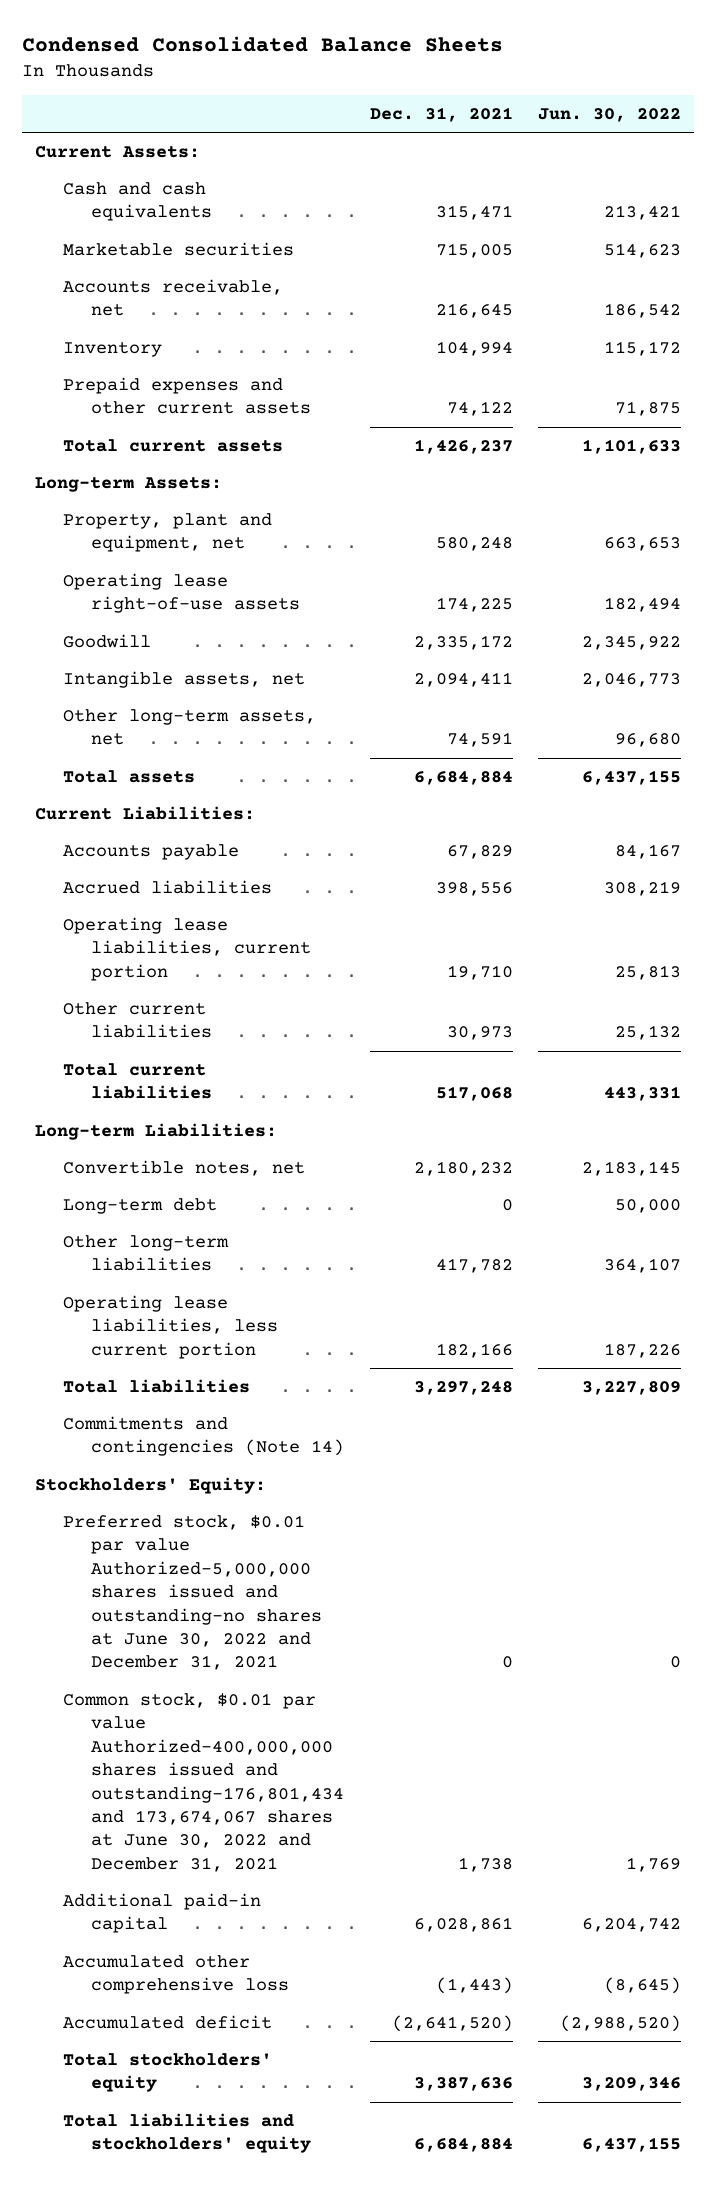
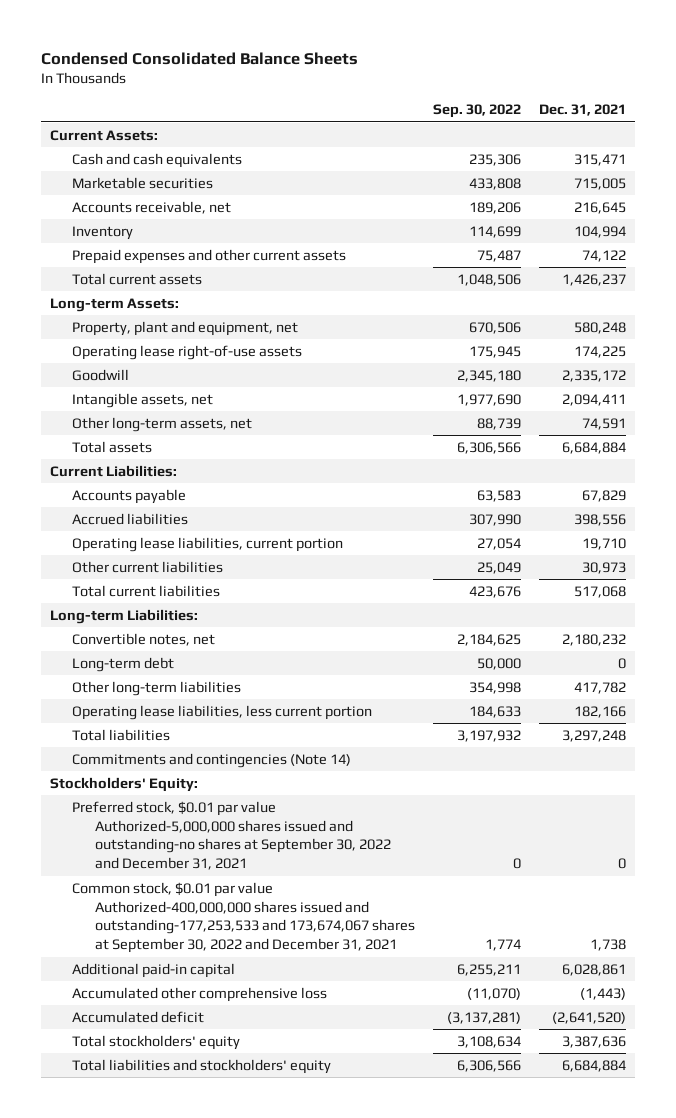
- | Dec. 31, 2021 | Jun. 30, 2022
+ | Sep. 30, 2022 | Dec. 31, 2021
- Preferred stock, $0.01 par value Authorized-5,000,000 shares issued and outstanding-no shares at June 30, 2022 and December 31, 2021 | 0 | 0
- Common stock, $0.01 par value Authorized-400,000,000 shares issued and outstanding-176,801,434 and 173,674,067 shares at June 30, 2022 and December 31, 2021 | 1,738 | 1,769
+ Preferred stock, $0.01 par value Authorized-5,000,000 shares issued and outstanding-no shares at September 30, 2022 and December 31, 2021 | 0 | 0
+ Common stock, $0.01 par value Authorized-400,000,000 shares issued and outstanding-177,253,533 and 173,674,067 shares at September 30, 2022 and December 31, 2021 | 1,774 | 1,738

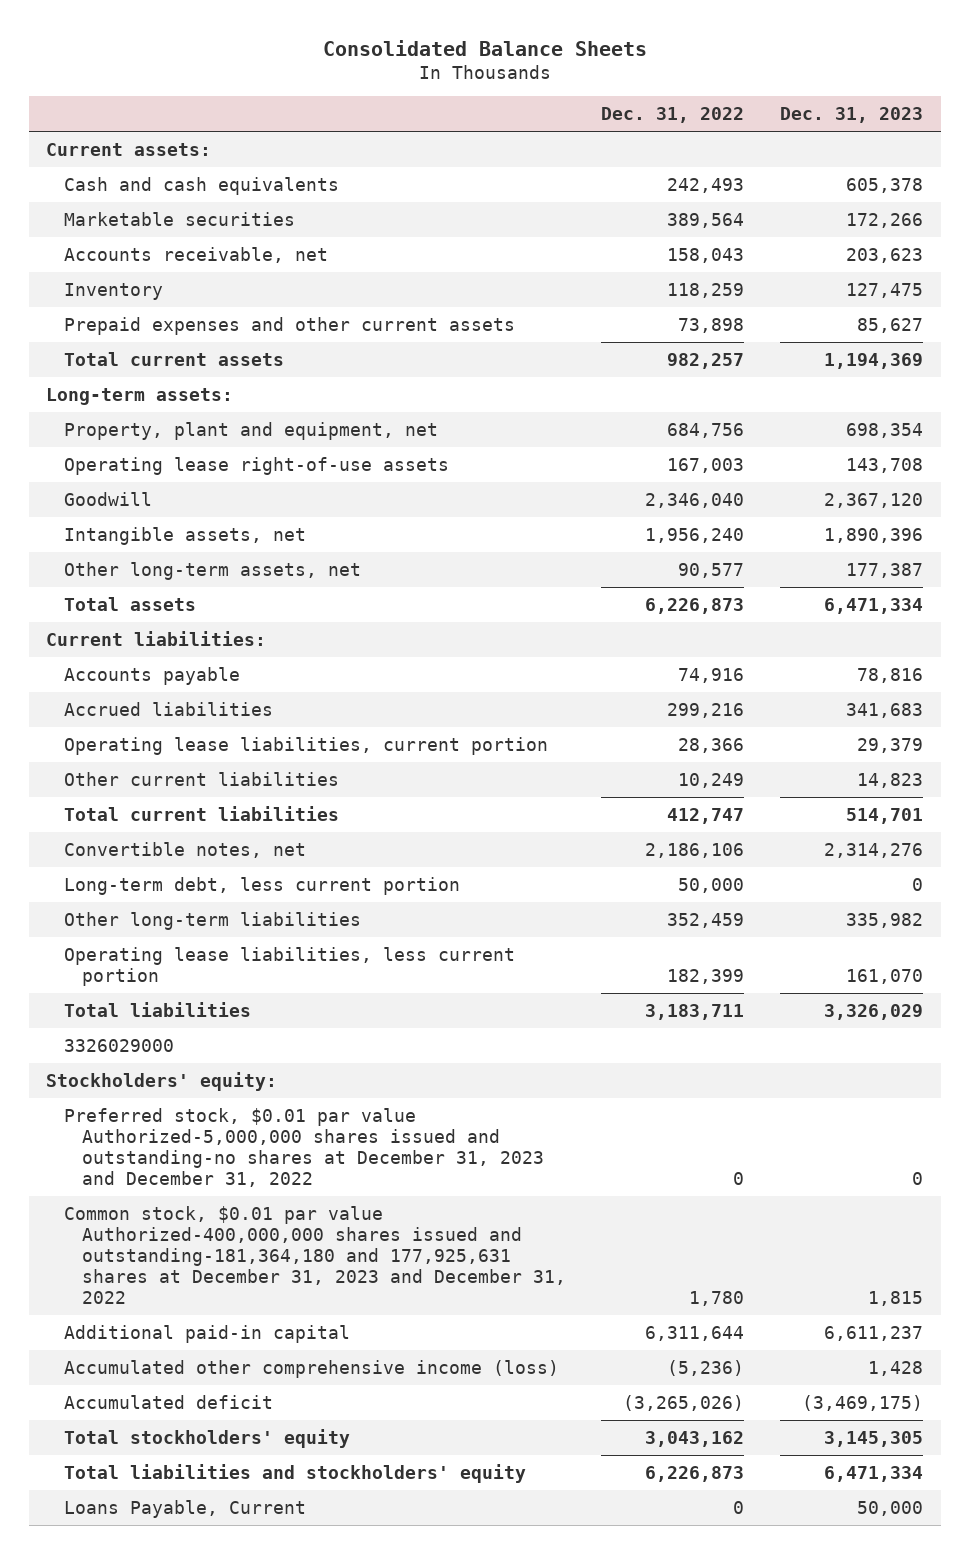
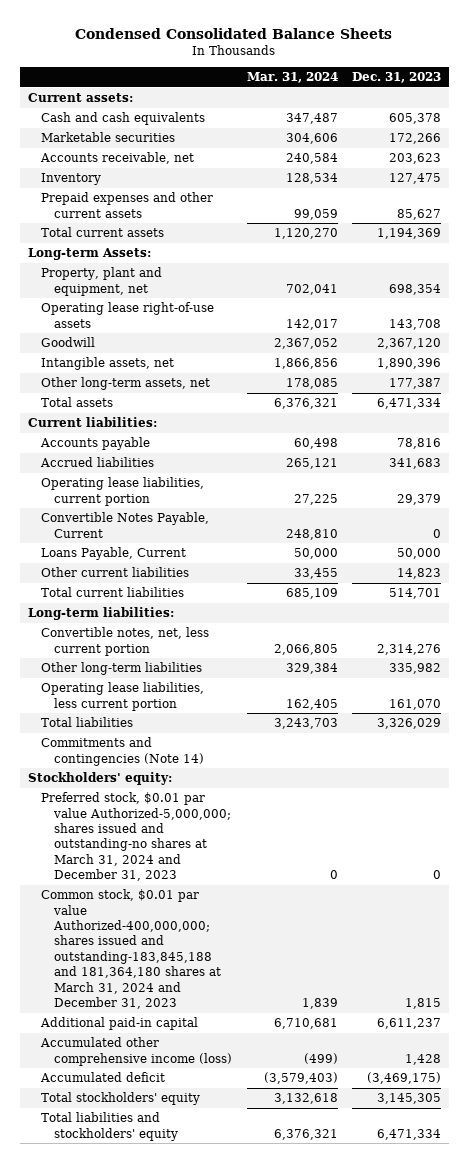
- Consolidated Balance Sheets
+ Condensed Consolidated Balance Sheets
- | Dec. 31, 2022 | Dec. 31, 2023
+ | Mar. 31, 2024 | Dec. 31, 2023
- Long-term assets:
+ Long-term Assets:
+ Convertible Notes Payable, Current | 248,810 | 0
moved up: Loans Payable, Current | 50,000 | 50,000
- Convertible notes, net | 2,186,106 | 2,314,276
- Long-term debt, less current portion | 50,000 | 0
+ Long-term liabilities:
+ Convertible notes, net, less current portion | 2,066,805 | 2,314,276
- 3326029000
+ Commitments and contingencies (Note 14)
- Preferred stock, $0.01 par value Authorized-5,000,000 shares issued and outstanding-no shares at December 31, 2023 and December 31, 2022 | 0 | 0
- Common stock, $0.01 par value Authorized-400,000,000 shares issued and outstanding-181,364,180 and 177,925,631 shares at December 31, 2023 and December 31, 2022 | 1,780 | 1,815
+ Preferred stock, $0.01 par value Authorized-5,000,000; shares issued and outstanding-no shares at March 31, 2024 and December 31, 2023 | 0 | 0
+ Common stock, $0.01 par value Authorized-400,000,000; shares issued and outstanding-183,845,188 and 181,364,180 shares at March 31, 2024 and December 31, 2023 | 1,839 | 1,815

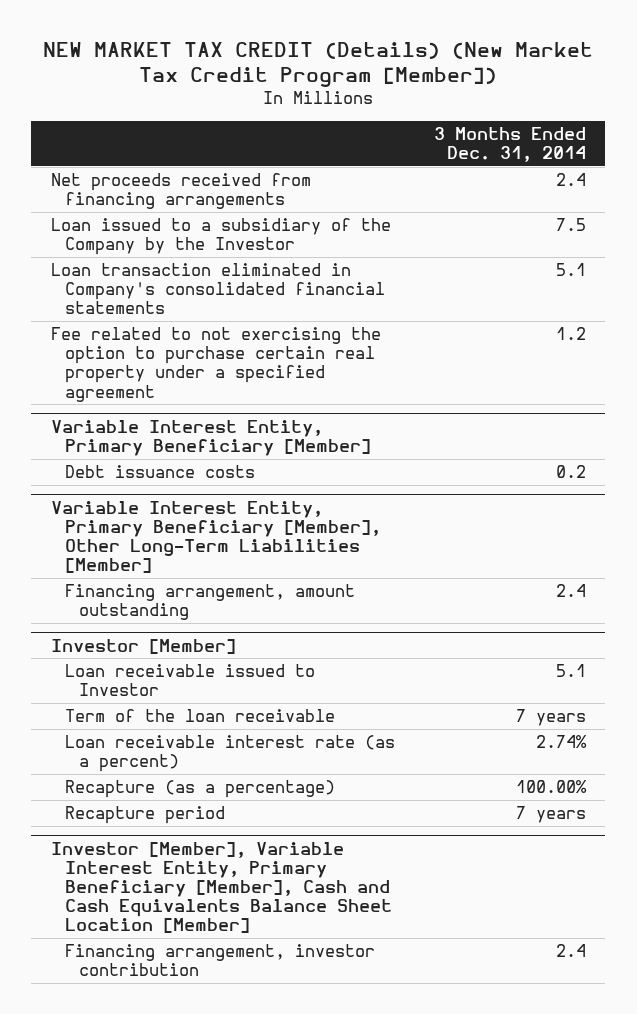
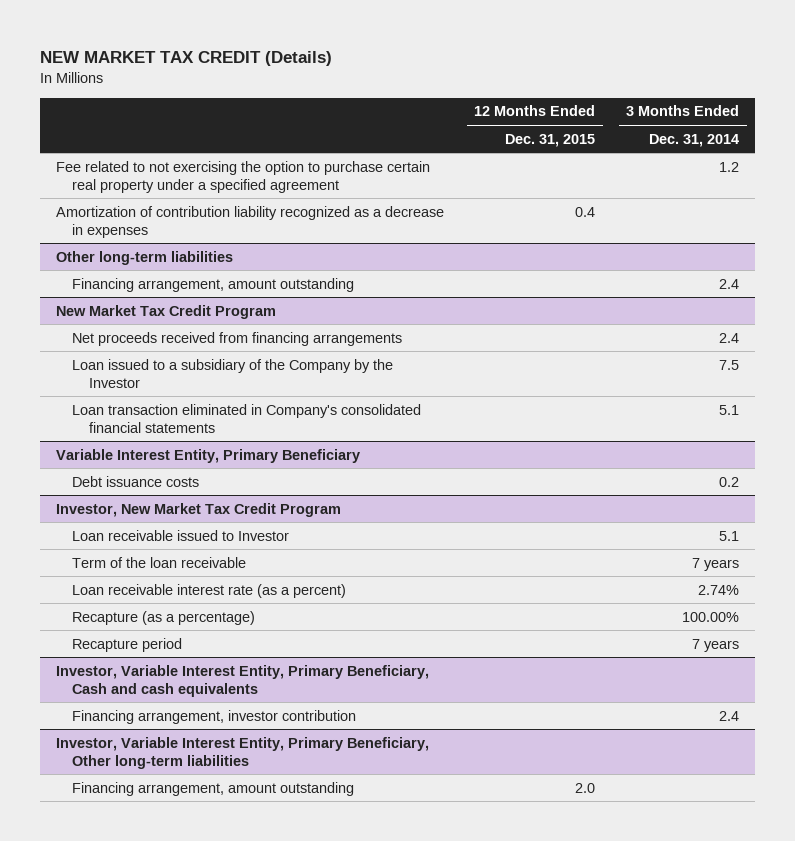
- NEW MARKET TAX CREDIT (Details) (New Market Tax Credit Program [Member])
+ NEW MARKET TAX CREDIT (Details)
- | 3 Months Ended Dec. 31, 2014
+ | 12 Months Ended Dec. 31, 2015 | 3 Months Ended Dec. 31, 2014
moved up: Fee related to not exercising the option to purchase certain real property under a specified agreement | | 1.2
+ Amortization of contribution liability recognized as a decrease in expenses | 0.4 |
+ Other long-term liabilities
+ Financing arrangement, amount outstanding | | 2.4
+ New Market Tax Credit Program
- Variable Interest Entity, Primary Beneficiary [Member]
+ Variable Interest Entity, Primary Beneficiary
- Variable Interest Entity, Primary Beneficiary [Member], Other Long-Term Liabilities [Member]
- Financing arrangement, amount outstanding | 2.4
- Investor [Member]
+ Investor, New Market Tax Credit Program
- Investor [Member], Variable Interest Entity, Primary Beneficiary [Member], Cash and Cash Equivalents Balance Sheet Location [Member]
+ Investor, Variable Interest Entity, Primary Beneficiary, Cash and cash equivalents
+ Investor, Variable Interest Entity, Primary Beneficiary, Other long-term liabilities
+ Financing arrangement, amount outstanding | 2.0 |

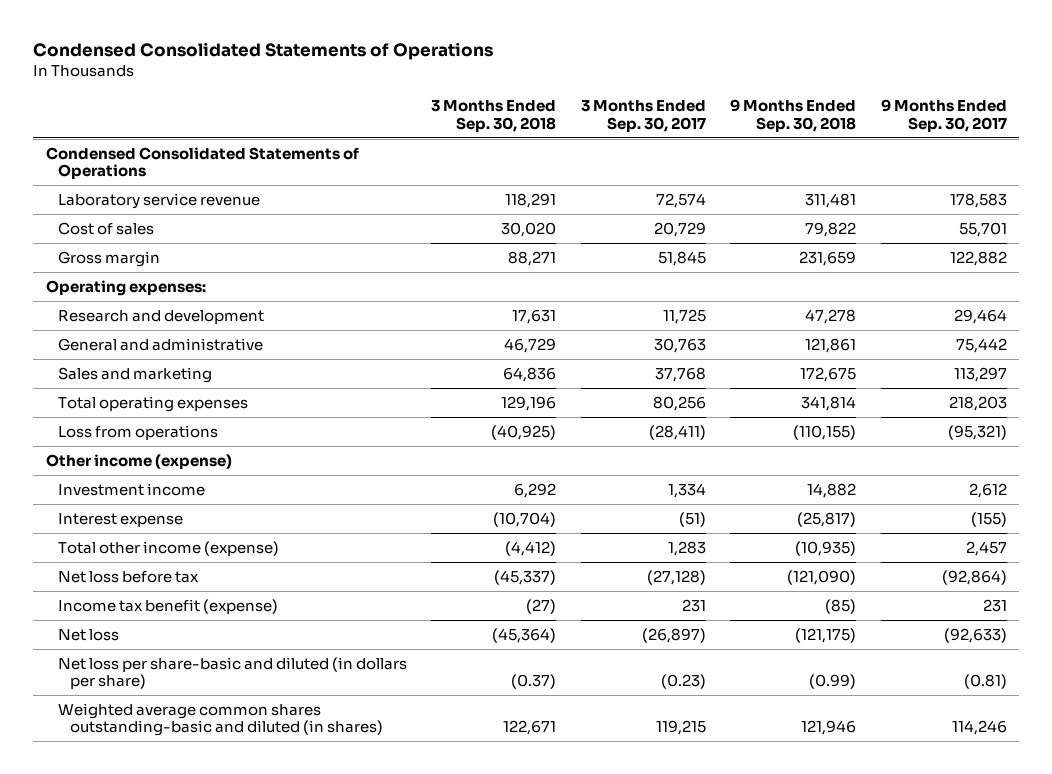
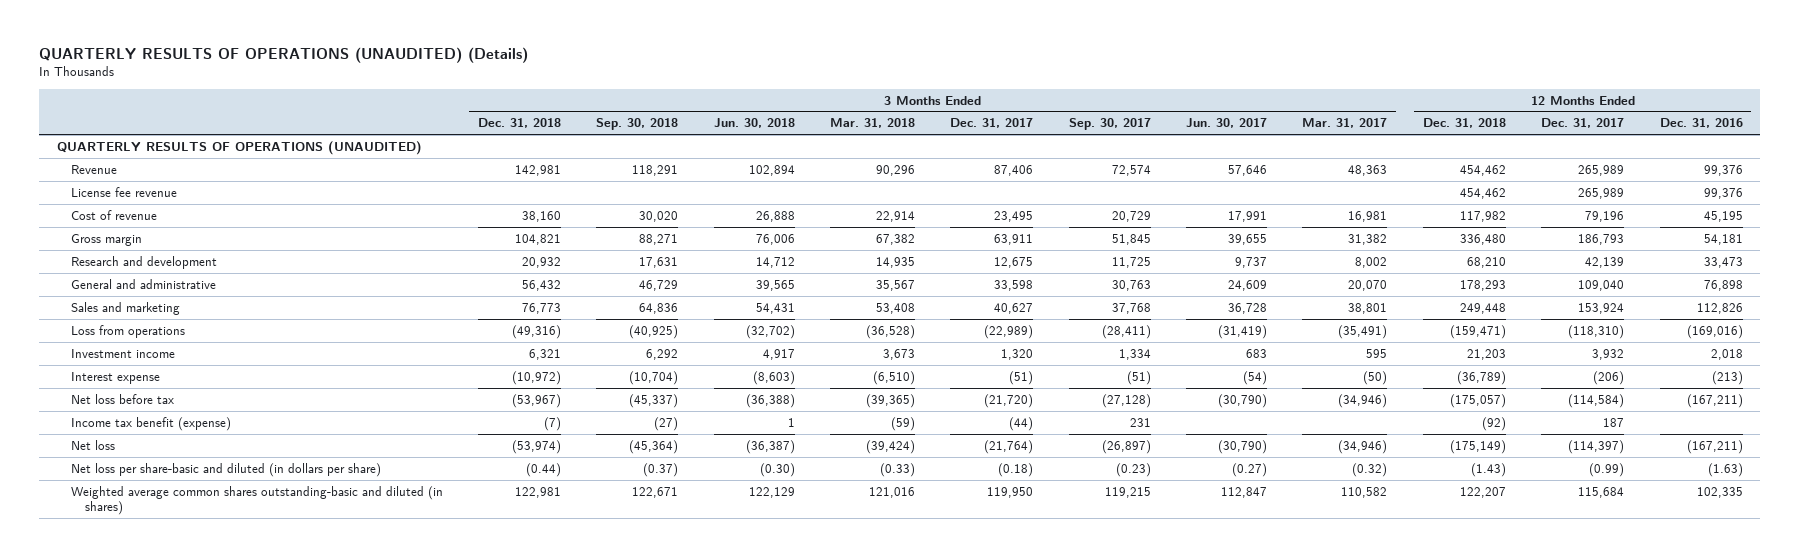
- Condensed Consolidated Statements of Operations
+ QUARTERLY RESULTS OF OPERATIONS (UNAUDITED) (Details)
- | 3 Months Ended Sep. 30, 2018 | 3 Months Ended Sep. 30, 2017 | 9 Months Ended Sep. 30, 2018 | 9 Months Ended Sep. 30, 2017
+ | 3 Months Ended Dec. 31, 2018 | 3 Months Ended Sep. 30, 2018 | 3 Months Ended Jun. 30, 2018 | 3 Months Ended Mar. 31, 2018 | 3 Months Ended Dec. 31, 2017 | 3 Months Ended Sep. 30, 2017 | 3 Months Ended Jun. 30, 2017 | 3 Months Ended Mar. 31, 2017 | 12 Months Ended Dec. 31, 2018 | 12 Months Ended Dec. 31, 2017 | 12 Months Ended Dec. 31, 2016
- Condensed Consolidated Statements of Operations
- Laboratory service revenue | 118,291 | 72,574 | 311,481 | 178,583
- Cost of sales | 30,020 | 20,729 | 79,822 | 55,701
+ QUARTERLY RESULTS OF OPERATIONS (UNAUDITED)
+ Revenue | 142,981 | 118,291 | 102,894 | 90,296 | 87,406 | 72,574 | 57,646 | 48,363 | 454,462 | 265,989 | 99,376
+ License fee revenue | | | | | | | | | 454,462 | 265,989 | 99,376
+ Cost of revenue | 38,160 | 30,020 | 26,888 | 22,914 | 23,495 | 20,729 | 17,991 | 16,981 | 117,982 | 79,196 | 45,195
- Operating expenses:
- Total operating expenses | 129,196 | 80,256 | 341,814 | 218,203
- Other income (expense)
- Total other income (expense) | (4,412) | 1,283 | (10,935) | 2,457

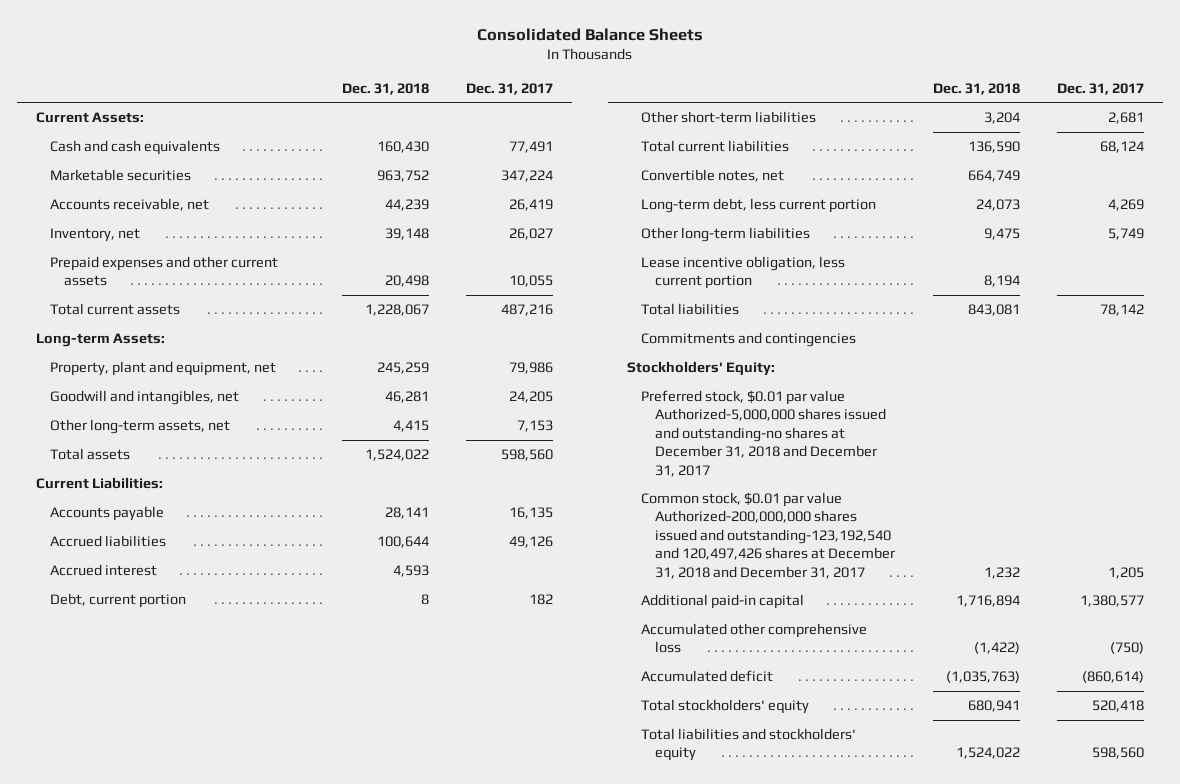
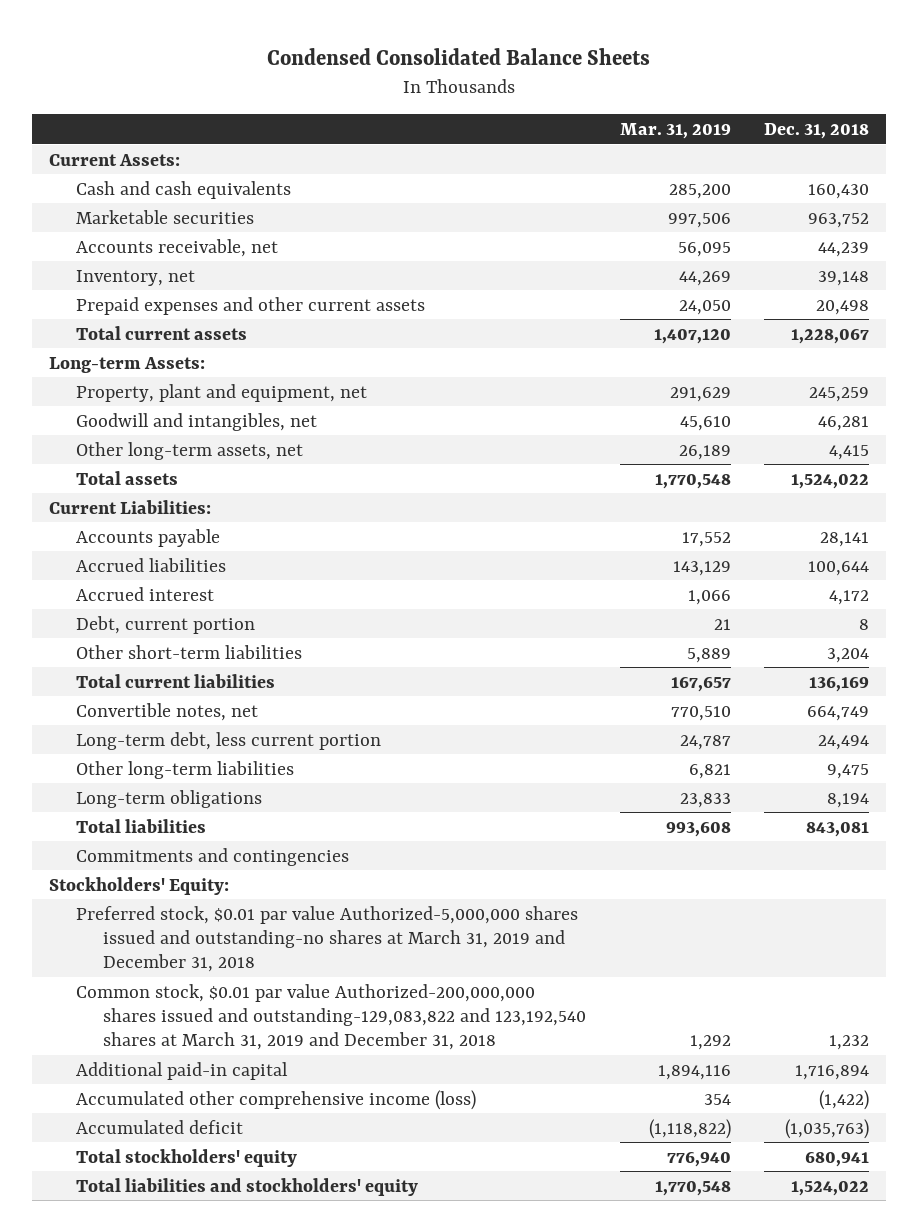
- Consolidated Balance Sheets
+ Condensed Consolidated Balance Sheets
- | Dec. 31, 2018 | Dec. 31, 2017
+ | Mar. 31, 2019 | Dec. 31, 2018
- Accrued interest | 4,593 |
+ Accrued interest | 1,066 | 4,172
- Total current liabilities | 136,590 | 68,124
+ Total current liabilities | 167,657 | 136,169
- Long-term debt, less current portion | 24,073 | 4,269
+ Long-term debt, less current portion | 24,787 | 24,494
- Lease incentive obligation, less current portion | 8,194 |
+ Long-term obligations | 23,833 | 8,194
- Preferred stock, $0.01 par value Authorized-5,000,000 shares issued and outstanding-no shares at December 31, 2018 and December 31, 2017
- Common stock, $0.01 par value Authorized-200,000,000 shares issued and outstanding-123,192,540 and 120,497,426 shares at December 31, 2018 and December 31, 2017 | 1,232 | 1,205
+ Preferred stock, $0.01 par value Authorized-5,000,000 shares issued and outstanding-no shares at March 31, 2019 and December 31, 2018
+ Common stock, $0.01 par value Authorized-200,000,000 shares issued and outstanding-129,083,822 and 123,192,540 shares at March 31, 2019 and December 31, 2018 | 1,292 | 1,232
- Accumulated other comprehensive loss | (1,422) | (750)
+ Accumulated other comprehensive income (loss) | 354 | (1,422)

